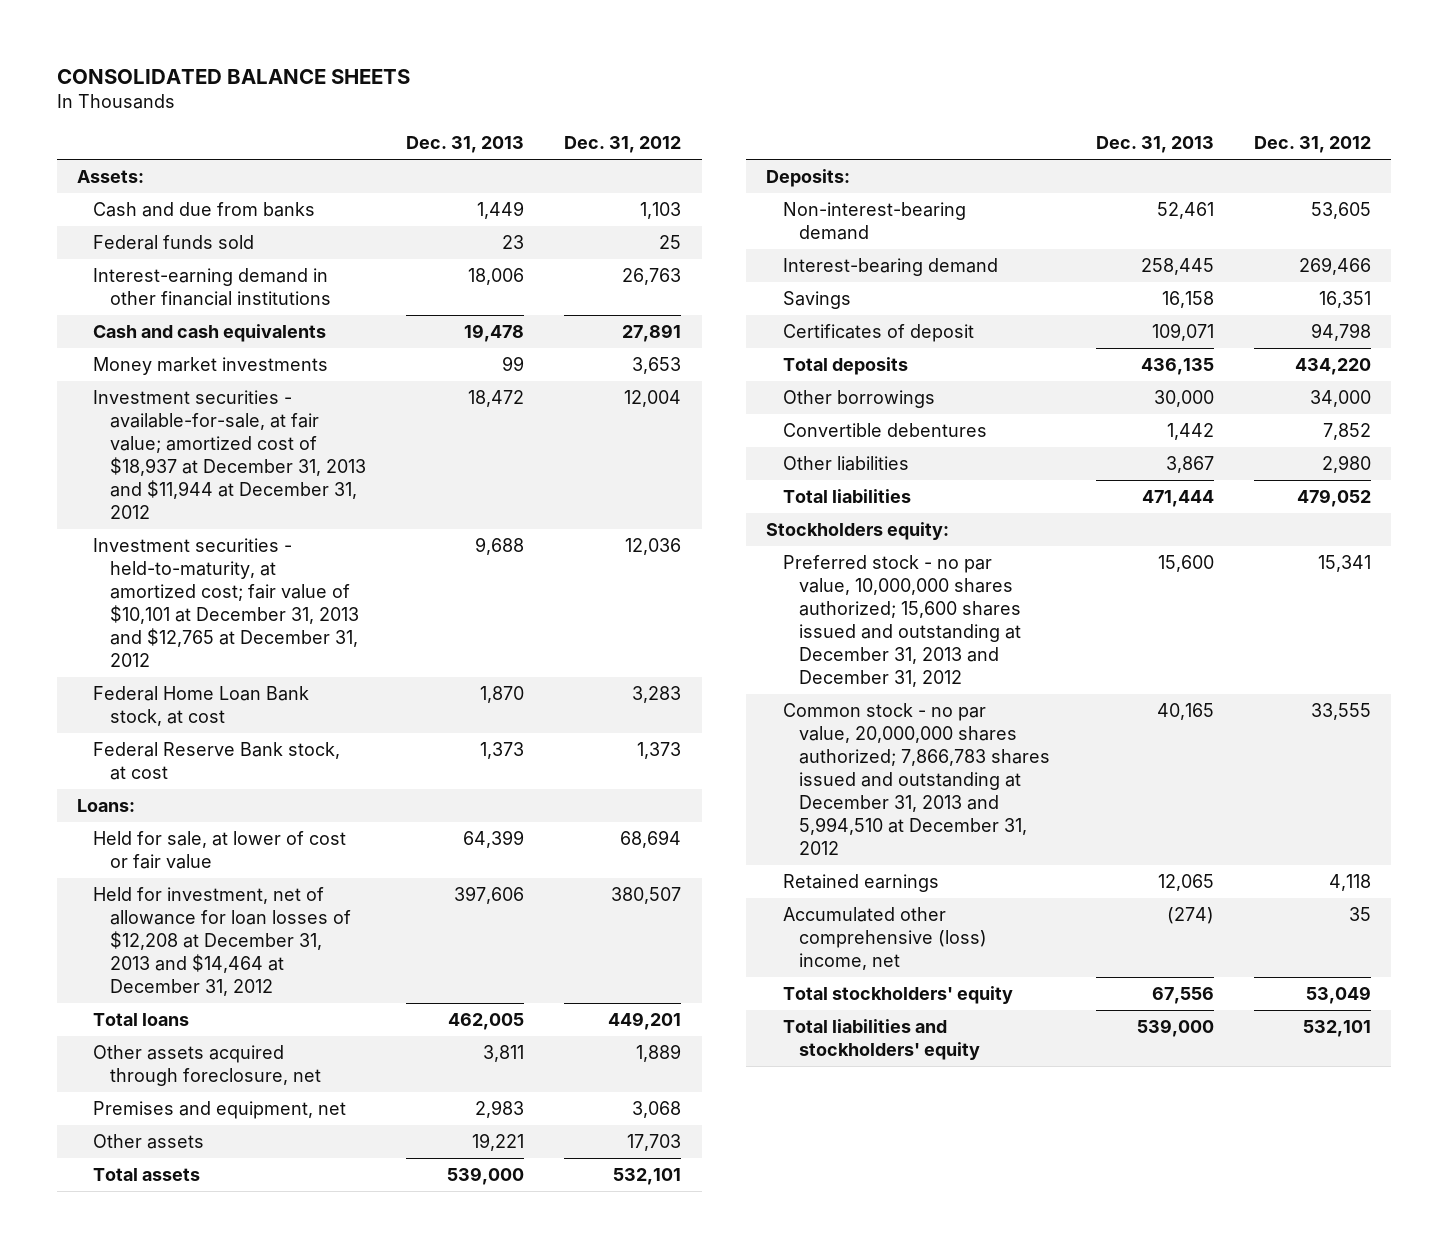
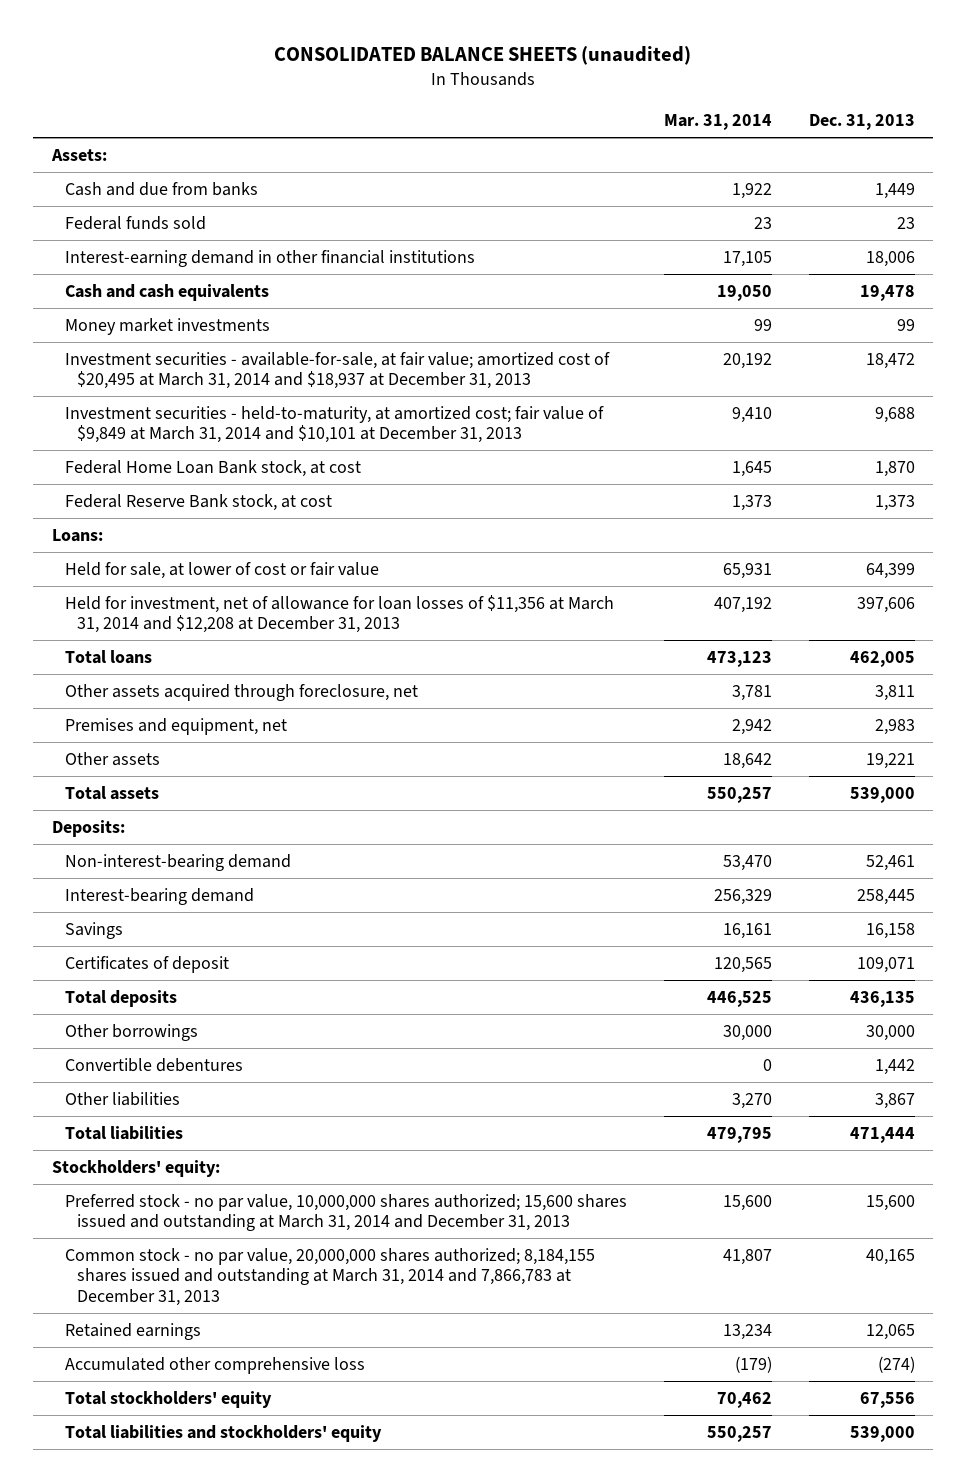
- CONSOLIDATED BALANCE SHEETS
+ CONSOLIDATED BALANCE SHEETS (unaudited)
- | Dec. 31, 2013 | Dec. 31, 2012
+ | Mar. 31, 2014 | Dec. 31, 2013
- Investment securities - available-for-sale, at fair value; amortized cost of $18,937 at December 31, 2013 and $11,944 at December 31, 2012 | 18,472 | 12,004
- Investment securities - held-to-maturity, at amortized cost; fair value of $10,101 at December 31, 2013 and $12,765 at December 31, 2012 | 9,688 | 12,036
+ Investment securities - available-for-sale, at fair value; amortized cost of $20,495 at March 31, 2014 and $18,937 at December 31, 2013 | 20,192 | 18,472
+ Investment securities - held-to-maturity, at amortized cost; fair value of $9,849 at March 31, 2014 and $10,101 at December 31, 2013 | 9,410 | 9,688
- Held for investment, net of allowance for loan losses of $12,208 at December 31, 2013 and $14,464 at December 31, 2012 | 397,606 | 380,507
+ Held for investment, net of allowance for loan losses of $11,356 at March 31, 2014 and $12,208 at December 31, 2013 | 407,192 | 397,606
- Stockholders equity:
- Preferred stock - no par value, 10,000,000 shares authorized; 15,600 shares issued and outstanding at December 31, 2013 and December 31, 2012 | 15,600 | 15,341
- Common stock - no par value, 20,000,000 shares authorized; 7,866,783 shares issued and outstanding at December 31, 2013 and 5,994,510 at December 31, 2012 | 40,165 | 33,555
+ Stockholders' equity:
+ Preferred stock - no par value, 10,000,000 shares authorized; 15,600 shares issued and outstanding at March 31, 2014 and December 31, 2013 | 15,600 | 15,600
+ Common stock - no par value, 20,000,000 shares authorized; 8,184,155 shares issued and outstanding at March 31, 2014 and 7,866,783 at December 31, 2013 | 41,807 | 40,165
- Accumulated other comprehensive (loss) income, net | (274) | 35
+ Accumulated other comprehensive loss | (179) | (274)

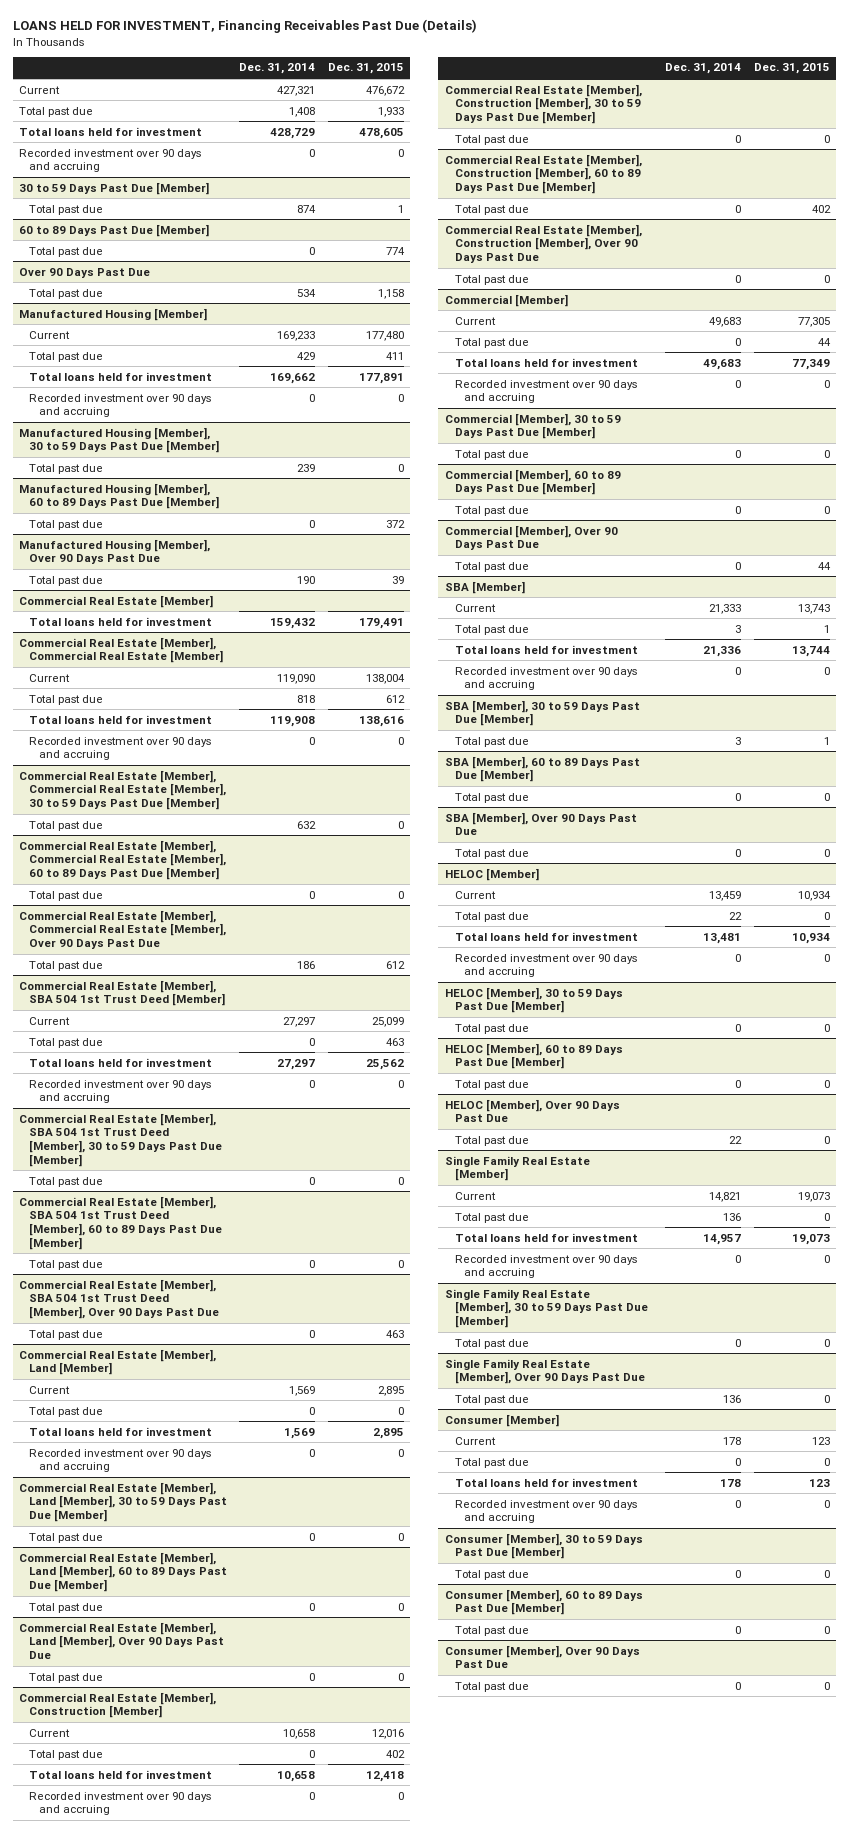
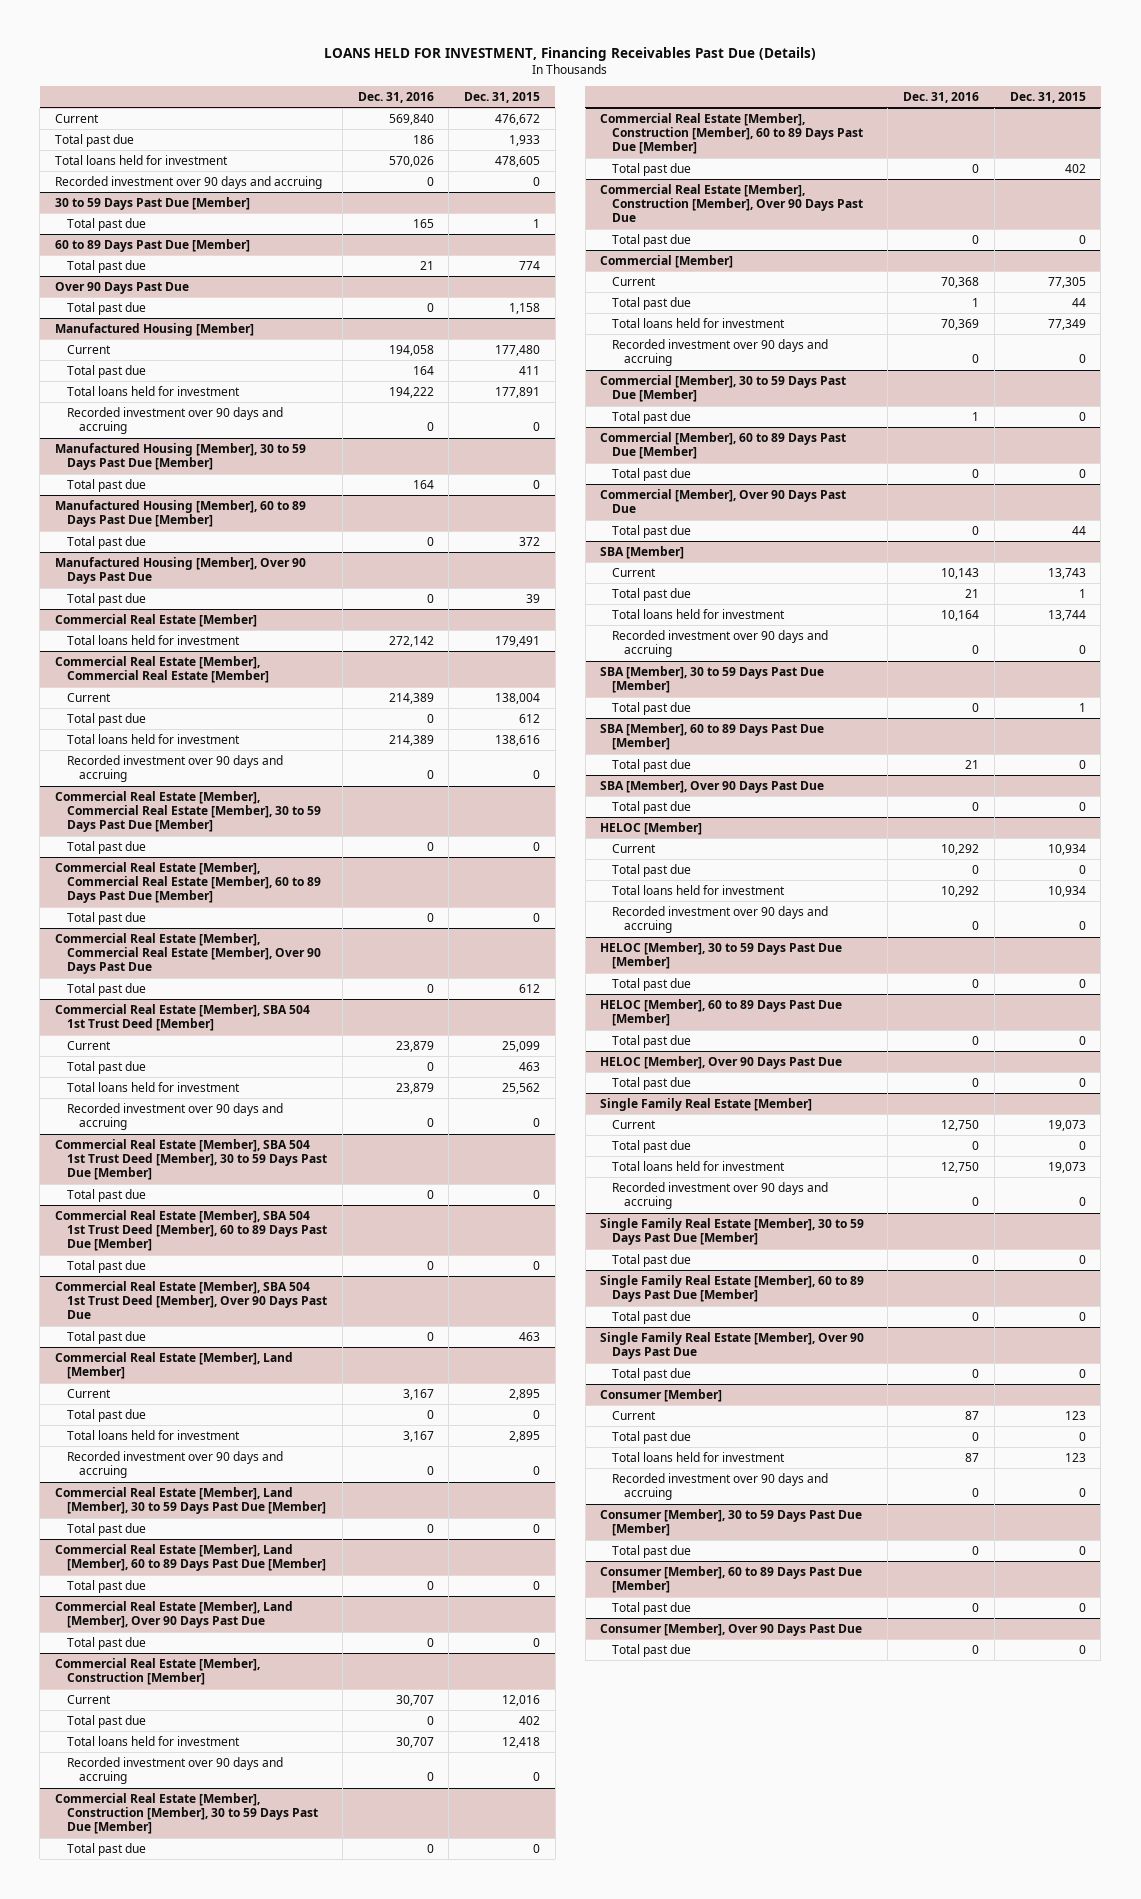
- | Dec. 31, 2014 | Dec. 31, 2015
+ | Dec. 31, 2016 | Dec. 31, 2015
+ Single Family Real Estate [Member], 60 to 89 Days Past Due [Member]
+ Total past due | 0 | 0

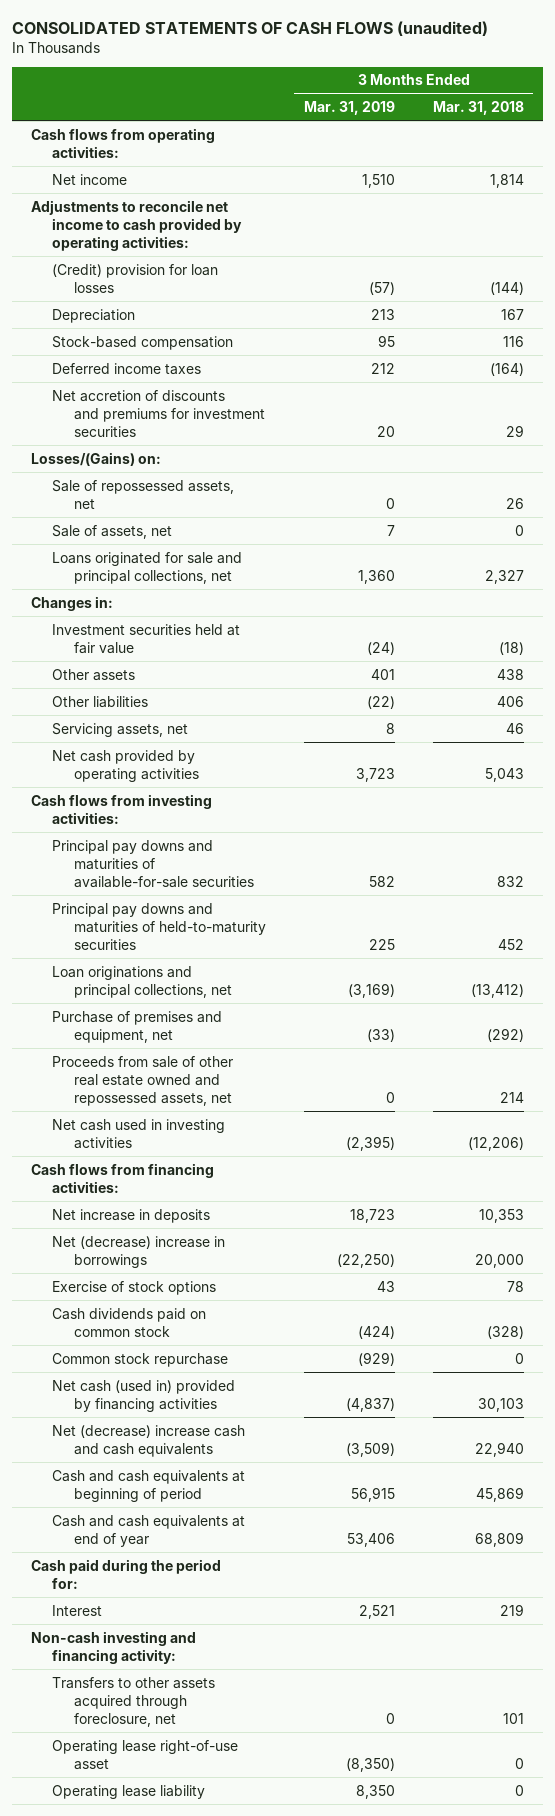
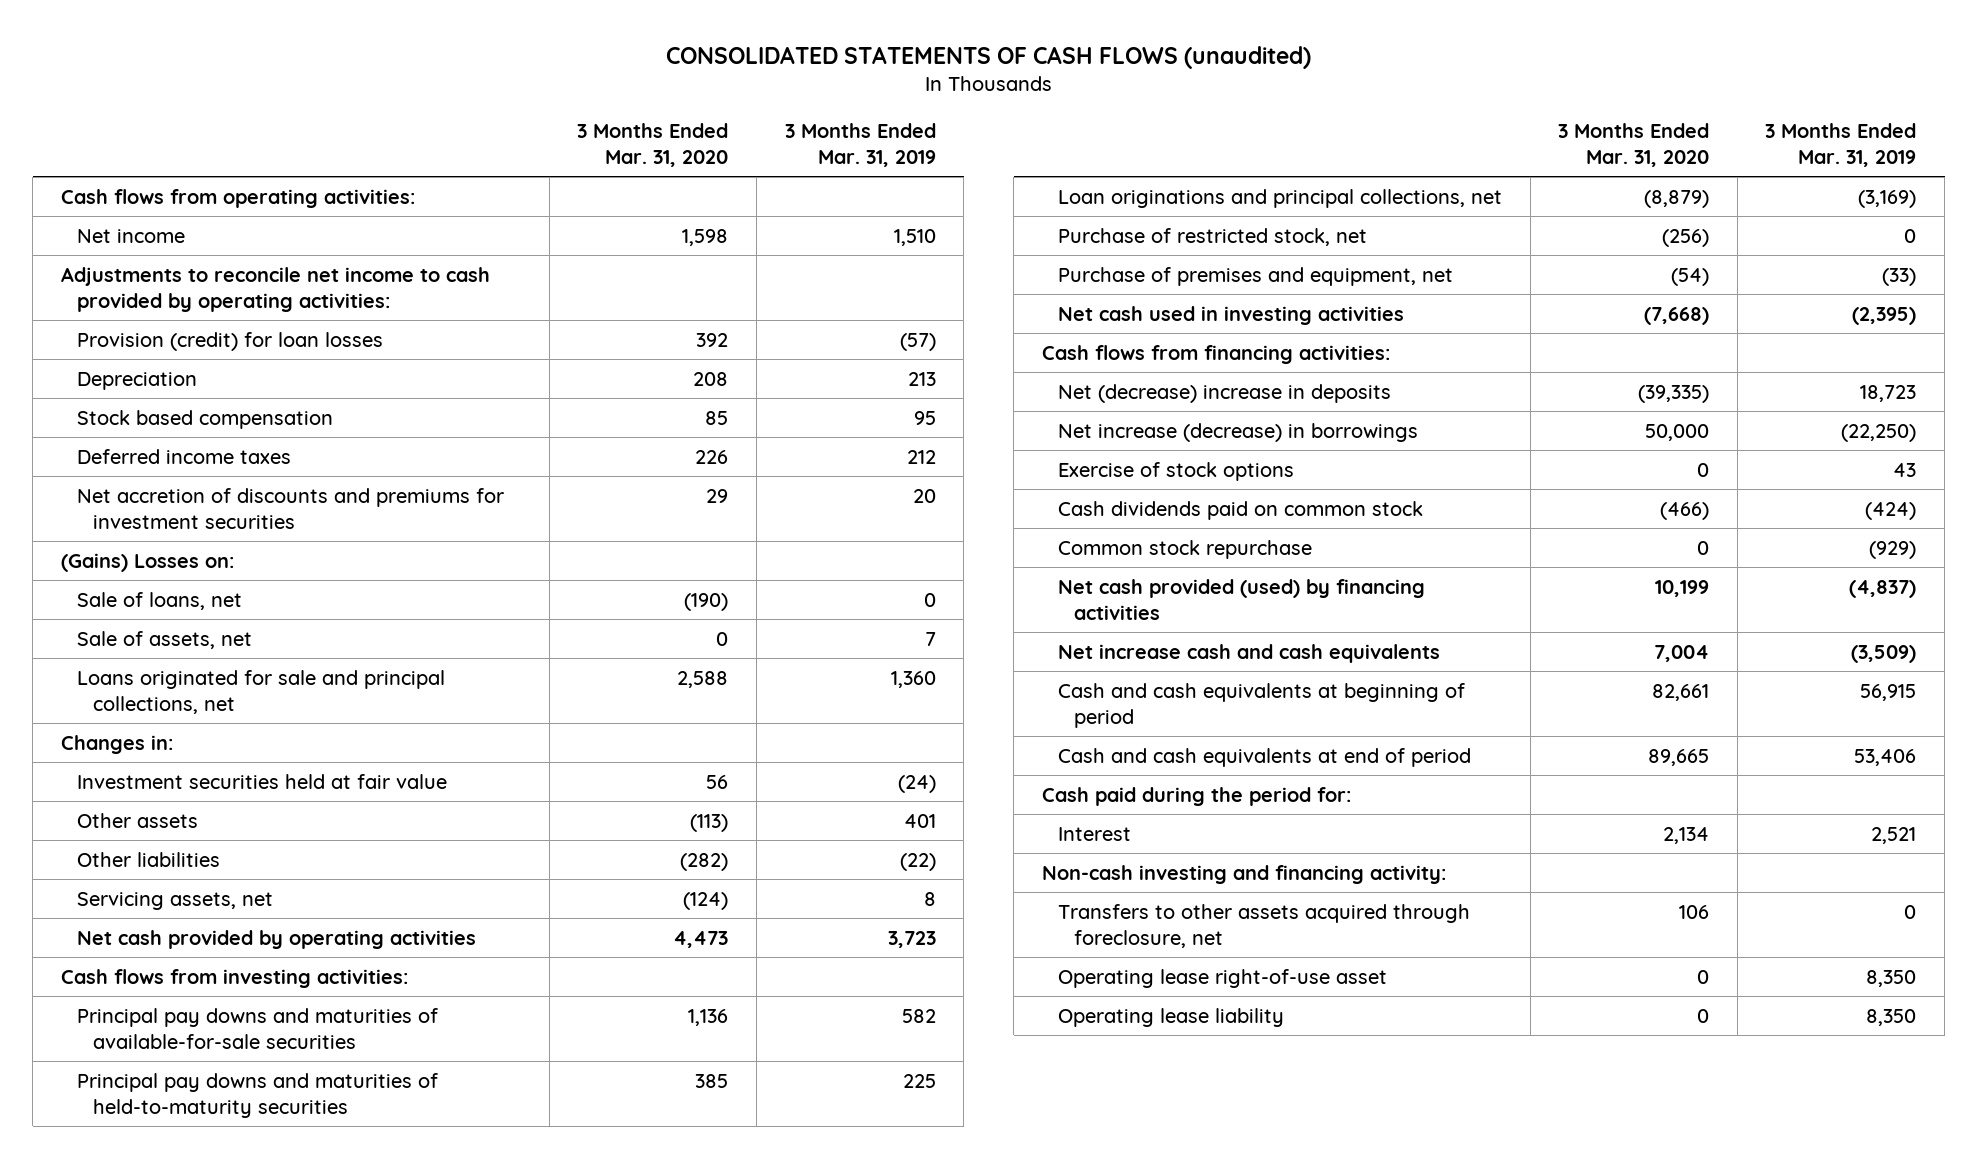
- | 3 Months Ended Mar. 31, 2019 | 3 Months Ended Mar. 31, 2018
+ | 3 Months Ended Mar. 31, 2020 | 3 Months Ended Mar. 31, 2019
- (Credit) provision for loan losses | (57) | (144)
+ Provision (credit) for loan losses | 392 | (57)
- Stock-based compensation | 95 | 116
+ Stock based compensation | 85 | 95
- Losses/(Gains) on:
- Sale of repossessed assets, net | 0 | 26
+ (Gains) Losses on:
+ Sale of loans, net | (190) | 0
+ Purchase of restricted stock, net | (256) | 0
- Proceeds from sale of other real estate owned and repossessed assets, net | 0 | 214
- Net increase in deposits | 18,723 | 10,353
- Net (decrease) increase in borrowings | (22,250) | 20,000
+ Net (decrease) increase in deposits | (39,335) | 18,723
+ Net increase (decrease) in borrowings | 50,000 | (22,250)
- Net cash (used in) provided by financing activities | (4,837) | 30,103
- Net (decrease) increase cash and cash equivalents | (3,509) | 22,940
+ Net cash provided (used) by financing activities | 10,199 | (4,837)
+ Net increase cash and cash equivalents | 7,004 | (3,509)
- Cash and cash equivalents at end of year | 53,406 | 68,809
+ Cash and cash equivalents at end of period | 89,665 | 53,406
- Operating lease right-of-use asset | (8,350) | 0
+ Operating lease right-of-use asset | 0 | 8,350

